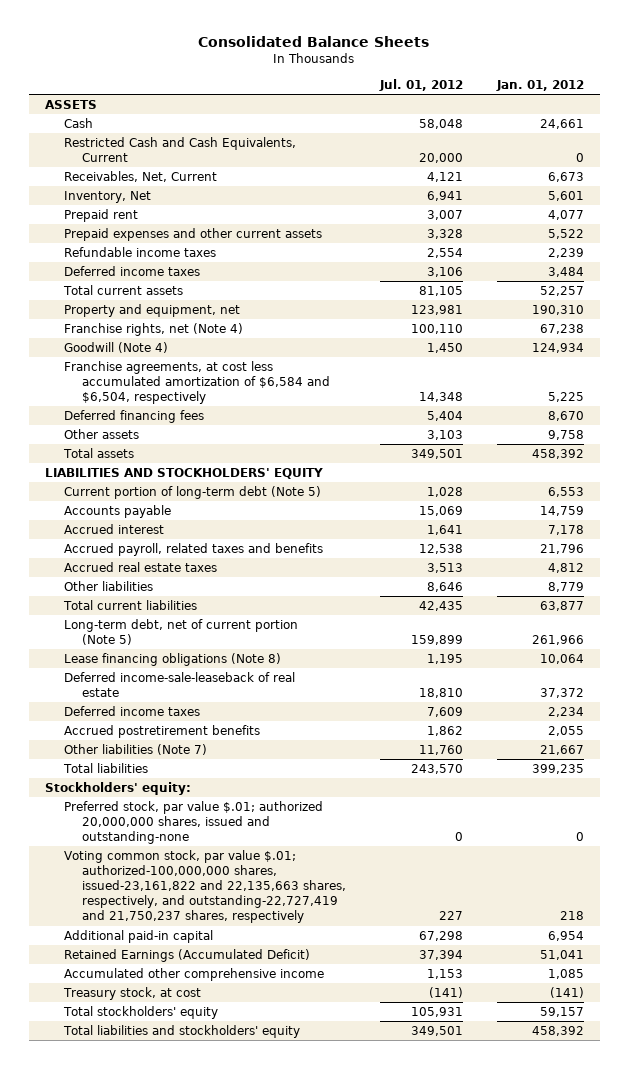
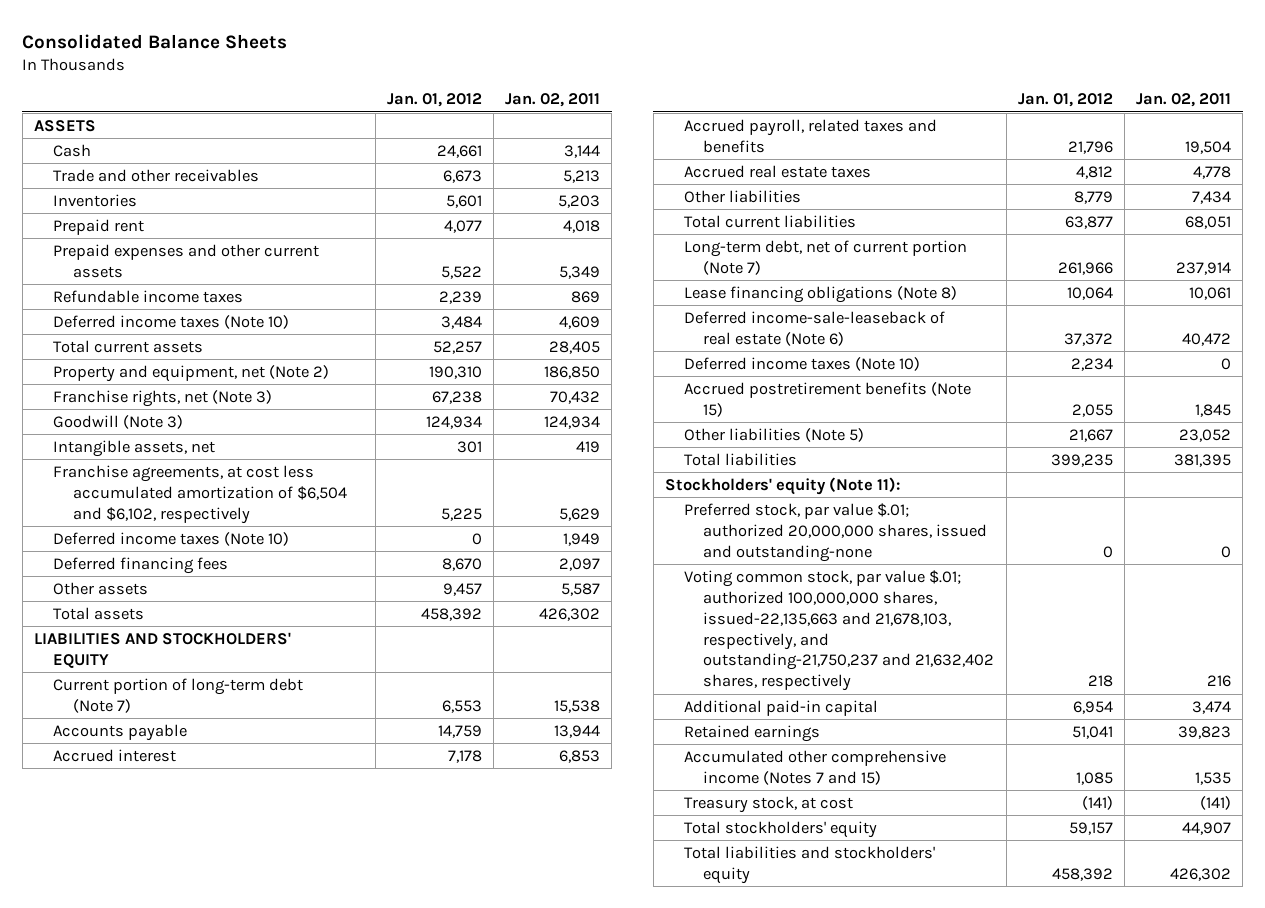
- | Jul. 01, 2012 | Jan. 01, 2012
+ | Jan. 01, 2012 | Jan. 02, 2011
- Restricted Cash and Cash Equivalents, Current | 20,000 | 0
- Receivables, Net, Current | 4,121 | 6,673
- Inventory, Net | 6,941 | 5,601
+ Trade and other receivables | 6,673 | 5,213
+ Inventories | 5,601 | 5,203
- Deferred income taxes | 3,106 | 3,484
+ Deferred income taxes (Note 10) | 3,484 | 4,609
- Property and equipment, net | 123,981 | 190,310
- Franchise rights, net (Note 4) | 100,110 | 67,238
- Goodwill (Note 4) | 1,450 | 124,934
- Franchise agreements, at cost less accumulated amortization of $6,584 and $6,504, respectively | 14,348 | 5,225
+ Property and equipment, net (Note 2) | 190,310 | 186,850
+ Franchise rights, net (Note 3) | 67,238 | 70,432
+ Goodwill (Note 3) | 124,934 | 124,934
+ Intangible assets, net | 301 | 419
+ Franchise agreements, at cost less accumulated amortization of $6,504 and $6,102, respectively | 5,225 | 5,629
+ Deferred income taxes (Note 10) | 0 | 1,949
- Other assets | 3,103 | 9,758
+ Other assets | 9,457 | 5,587
- Current portion of long-term debt (Note 5) | 1,028 | 6,553
+ Current portion of long-term debt (Note 7) | 6,553 | 15,538
- Long-term debt, net of current portion (Note 5) | 159,899 | 261,966
+ Long-term debt, net of current portion (Note 7) | 261,966 | 237,914
- Deferred income-sale-leaseback of real estate | 18,810 | 37,372
- Deferred income taxes | 7,609 | 2,234
- Accrued postretirement benefits | 1,862 | 2,055
- Other liabilities (Note 7) | 11,760 | 21,667
+ Deferred income-sale-leaseback of real estate (Note 6) | 37,372 | 40,472
+ Deferred income taxes (Note 10) | 2,234 | 0
+ Accrued postretirement benefits (Note 15) | 2,055 | 1,845
+ Other liabilities (Note 5) | 21,667 | 23,052
- Stockholders' equity:
+ Stockholders' equity (Note 11):
- Voting common stock, par value $.01; authorized-100,000,000 shares, issued-23,161,822 and 22,135,663 shares, respectively, and outstanding-22,727,419 and 21,750,237 shares, respectively | 227 | 218
+ Voting common stock, par value $.01; authorized 100,000,000 shares, issued-22,135,663 and 21,678,103, respectively, and outstanding-21,750,237 and 21,632,402 shares, respectively | 218 | 216
- Retained Earnings (Accumulated Deficit) | 37,394 | 51,041
- Accumulated other comprehensive income | 1,153 | 1,085
+ Retained earnings | 51,041 | 39,823
+ Accumulated other comprehensive income (Notes 7 and 15) | 1,085 | 1,535

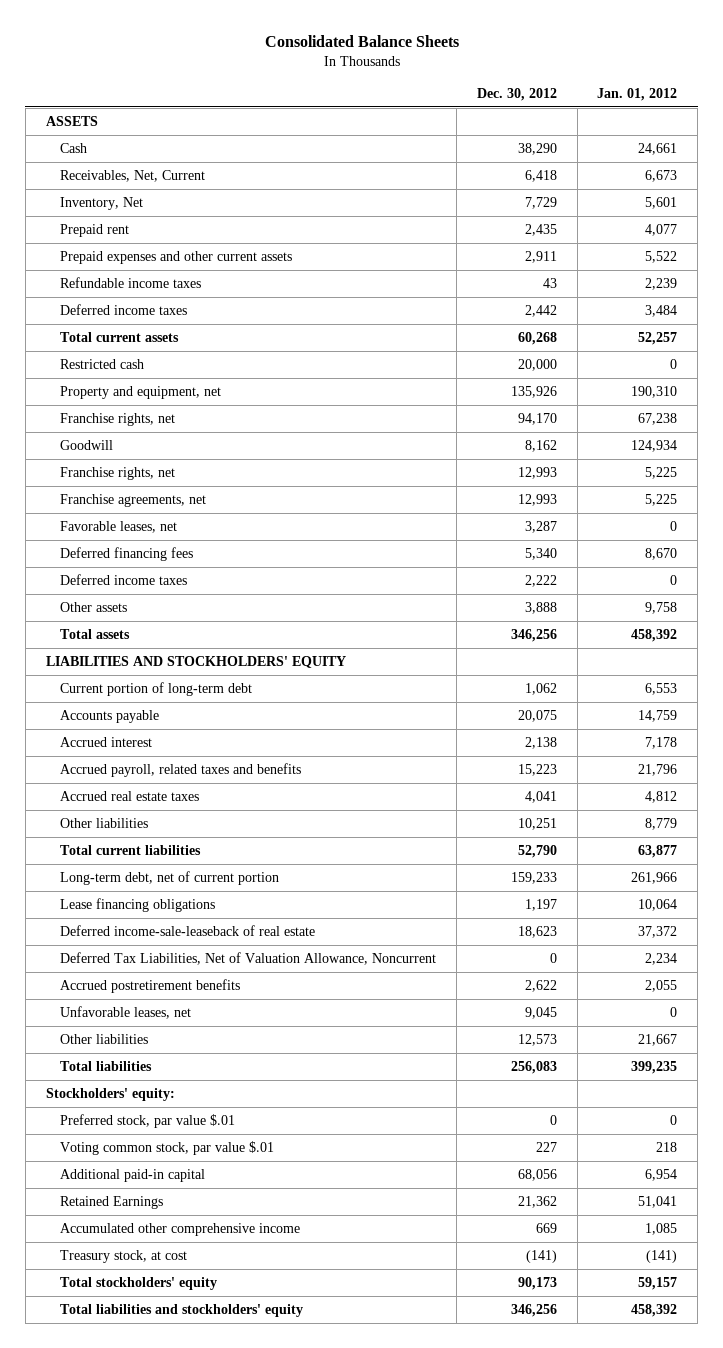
- | Jan. 01, 2012 | Jan. 02, 2011
+ | Dec. 30, 2012 | Jan. 01, 2012
- Trade and other receivables | 6,673 | 5,213
- Inventories | 5,601 | 5,203
+ Receivables, Net, Current | 6,418 | 6,673
+ Inventory, Net | 7,729 | 5,601
- Deferred income taxes (Note 10) | 3,484 | 4,609
+ Deferred income taxes | 2,442 | 3,484
- Property and equipment, net (Note 2) | 190,310 | 186,850
- Franchise rights, net (Note 3) | 67,238 | 70,432
- Goodwill (Note 3) | 124,934 | 124,934
- Intangible assets, net | 301 | 419
- Franchise agreements, at cost less accumulated amortization of $6,504 and $6,102, respectively | 5,225 | 5,629
- Deferred income taxes (Note 10) | 0 | 1,949
+ Restricted cash | 20,000 | 0
+ Property and equipment, net | 135,926 | 190,310
+ Franchise rights, net | 94,170 | 67,238
+ Goodwill | 8,162 | 124,934
+ Franchise rights, net | 12,993 | 5,225
+ Franchise agreements, net | 12,993 | 5,225
+ Favorable leases, net | 3,287 | 0
- Other assets | 9,457 | 5,587
+ Deferred income taxes | 2,222 | 0
+ Other assets | 3,888 | 9,758
- Current portion of long-term debt (Note 7) | 6,553 | 15,538
+ Current portion of long-term debt | 1,062 | 6,553
- Long-term debt, net of current portion (Note 7) | 261,966 | 237,914
- Lease financing obligations (Note 8) | 10,064 | 10,061
- Deferred income-sale-leaseback of real estate (Note 6) | 37,372 | 40,472
- Deferred income taxes (Note 10) | 2,234 | 0
- Accrued postretirement benefits (Note 15) | 2,055 | 1,845
- Other liabilities (Note 5) | 21,667 | 23,052
+ Long-term debt, net of current portion | 159,233 | 261,966
+ Lease financing obligations | 1,197 | 10,064
+ Deferred income-sale-leaseback of real estate | 18,623 | 37,372
+ Deferred Tax Liabilities, Net of Valuation Allowance, Noncurrent | 0 | 2,234
+ Accrued postretirement benefits | 2,622 | 2,055
+ Unfavorable leases, net | 9,045 | 0
+ Other liabilities | 12,573 | 21,667
- Stockholders' equity (Note 11):
- Preferred stock, par value $.01; authorized 20,000,000 shares, issued and outstanding-none | 0 | 0
- Voting common stock, par value $.01; authorized 100,000,000 shares, issued-22,135,663 and 21,678,103, respectively, and outstanding-21,750,237 and 21,632,402 shares, respectively | 218 | 216
+ Stockholders' equity:
+ Preferred stock, par value $.01 | 0 | 0
+ Voting common stock, par value $.01 | 227 | 218
- Retained earnings | 51,041 | 39,823
- Accumulated other comprehensive income (Notes 7 and 15) | 1,085 | 1,535
+ Retained Earnings | 21,362 | 51,041
+ Accumulated other comprehensive income | 669 | 1,085

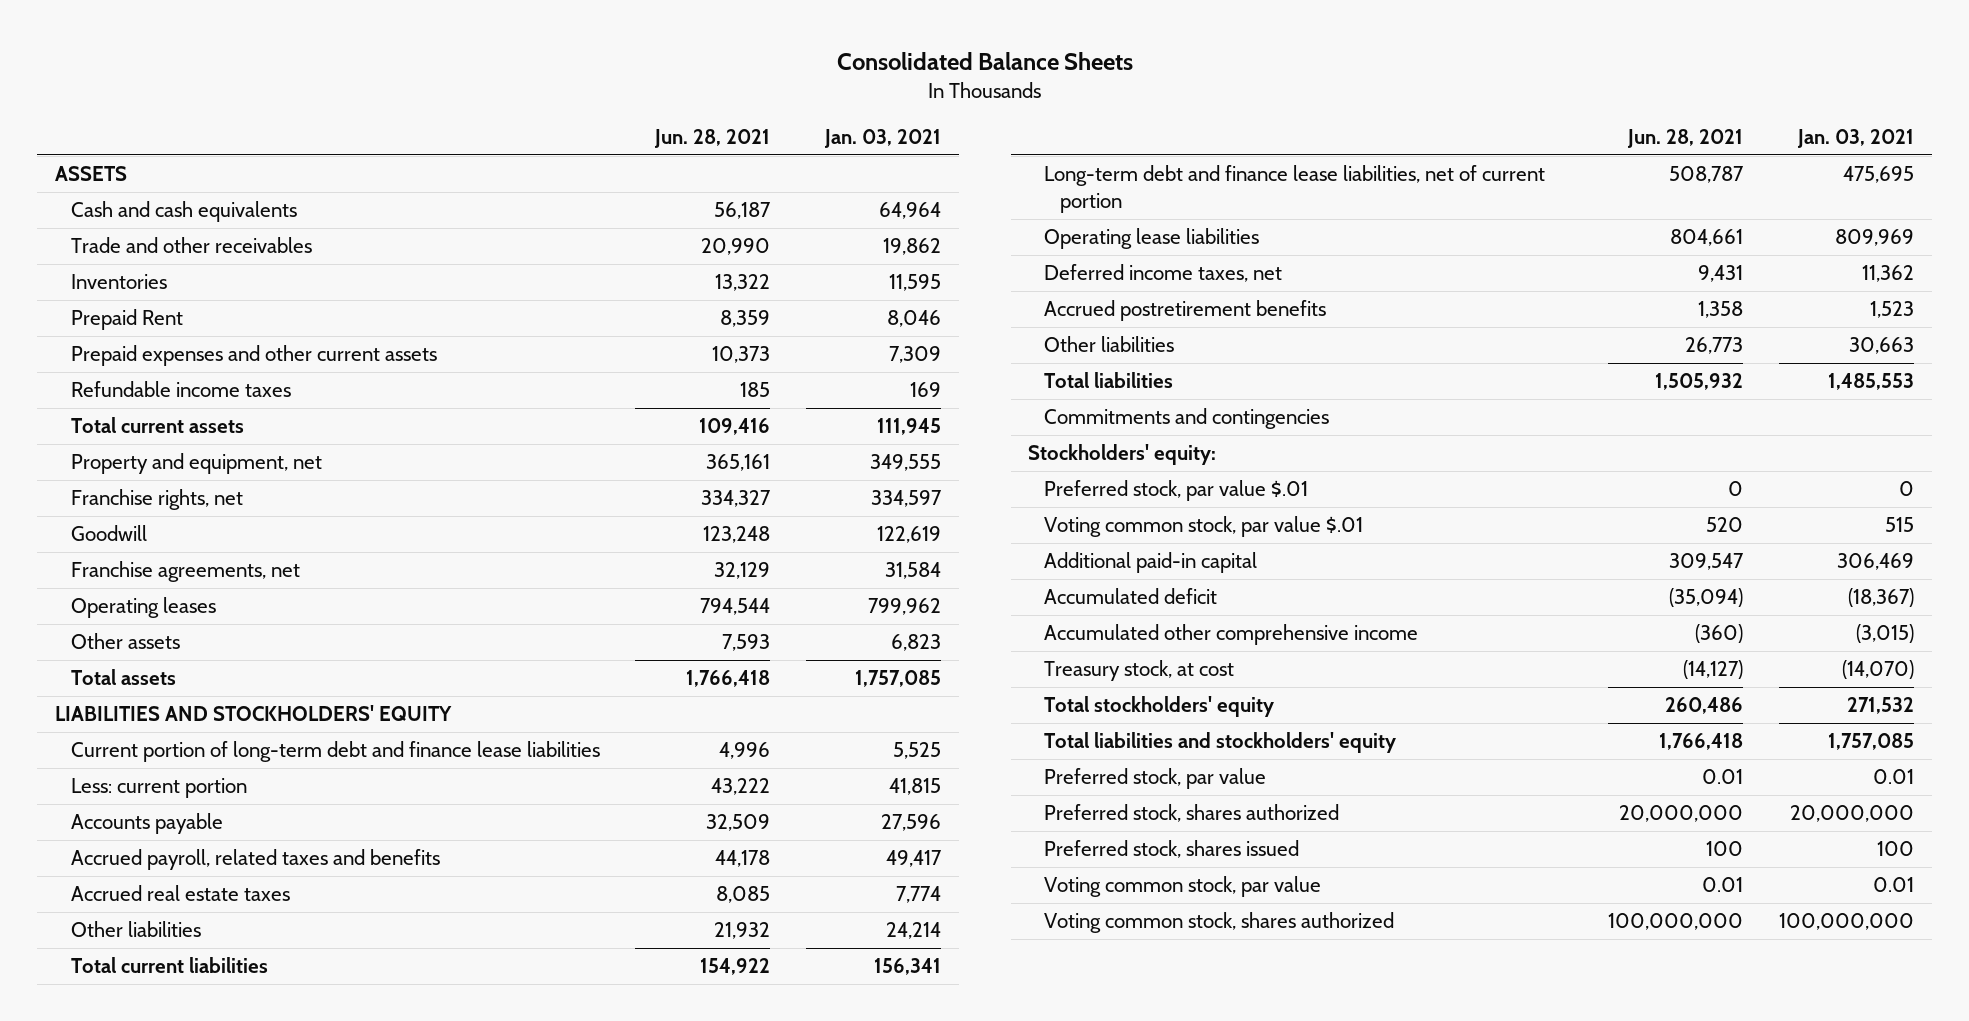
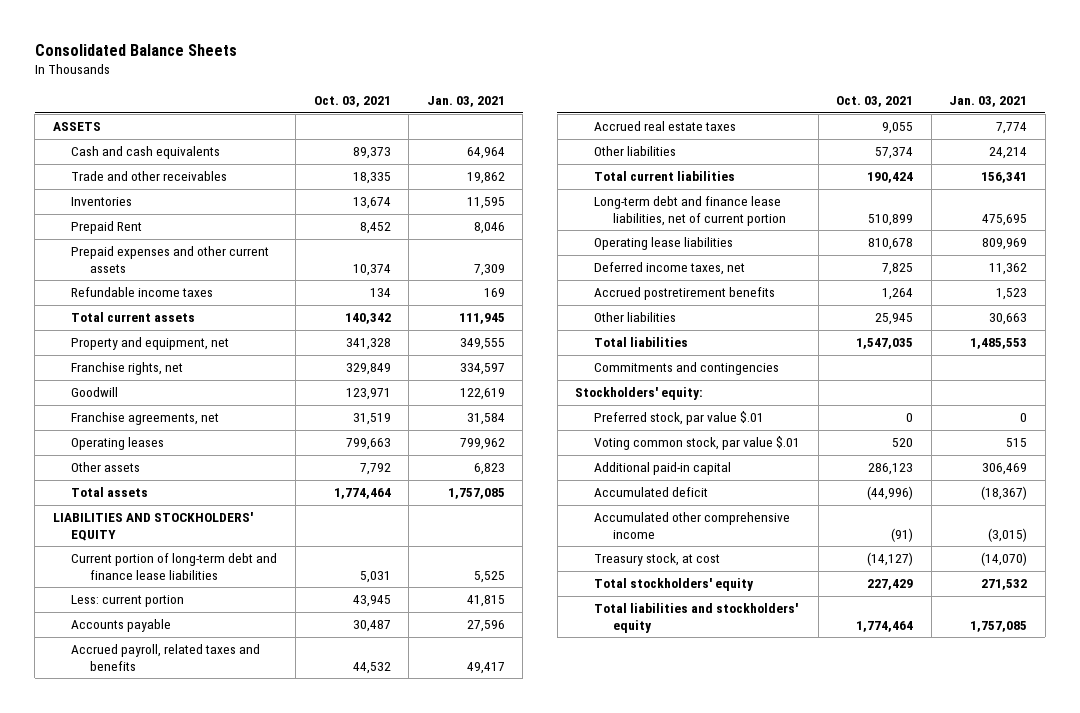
- | Jun. 28, 2021 | Jan. 03, 2021
+ | Oct. 03, 2021 | Jan. 03, 2021
- Preferred stock, par value | 0.01 | 0.01
- Preferred stock, shares authorized | 20,000,000 | 20,000,000
- Preferred stock, shares issued | 100 | 100
- Voting common stock, par value | 0.01 | 0.01
- Voting common stock, shares authorized | 100,000,000 | 100,000,000

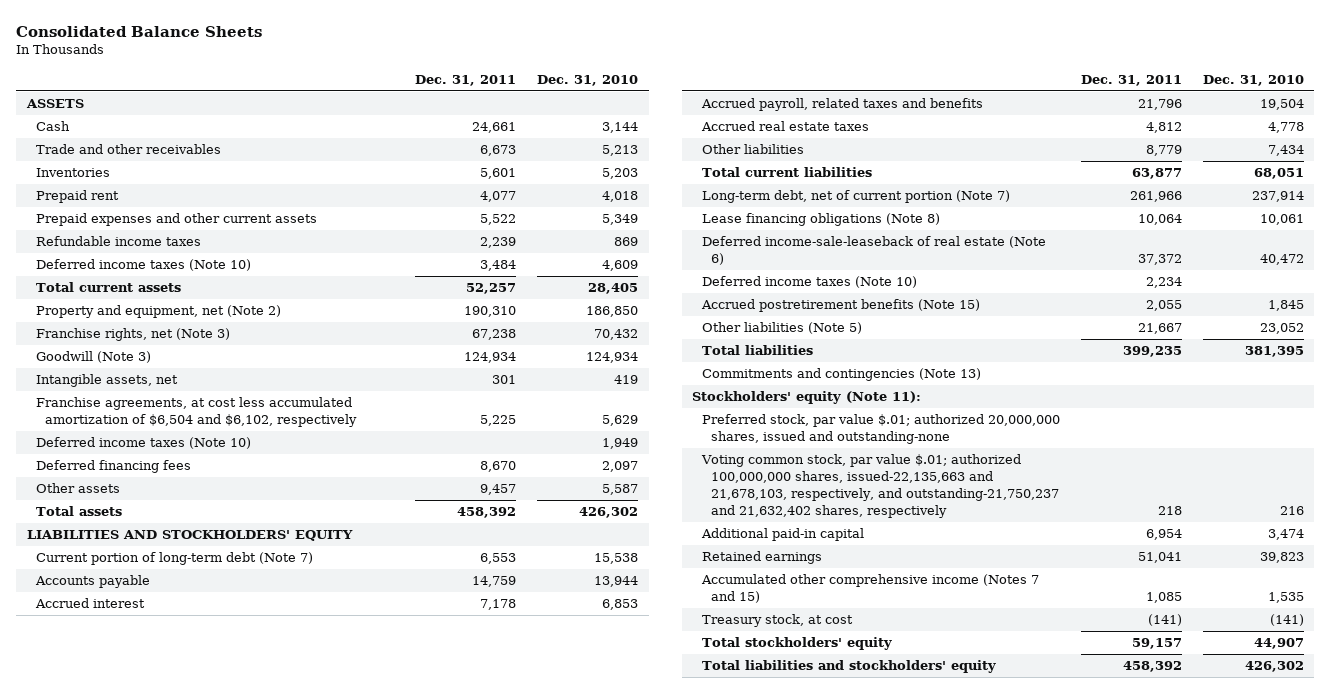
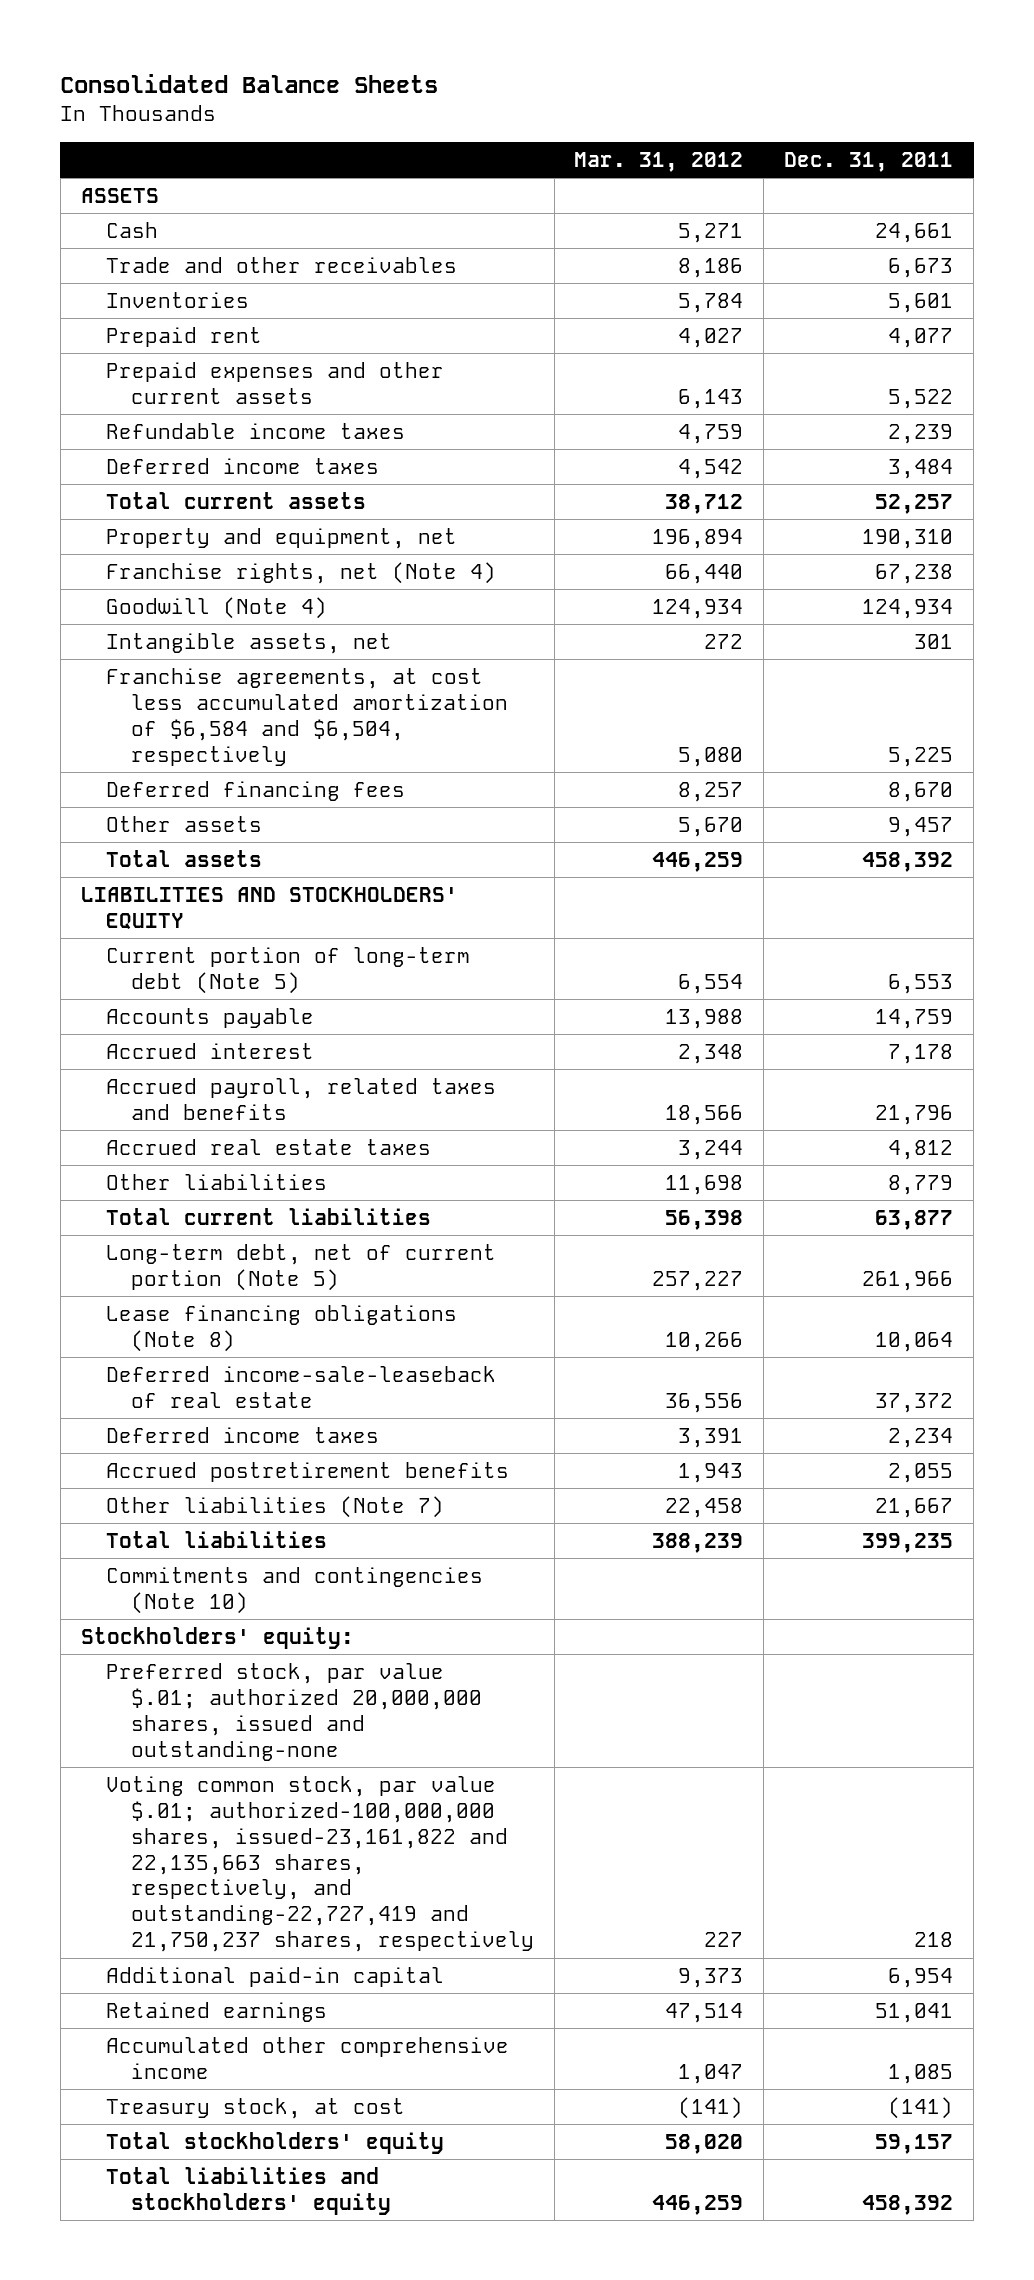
- | Dec. 31, 2011 | Dec. 31, 2010
+ | Mar. 31, 2012 | Dec. 31, 2011
- Deferred income taxes (Note 10) | 3,484 | 4,609
+ Deferred income taxes | 4,542 | 3,484
- Property and equipment, net (Note 2) | 190,310 | 186,850
- Franchise rights, net (Note 3) | 67,238 | 70,432
- Goodwill (Note 3) | 124,934 | 124,934
+ Property and equipment, net | 196,894 | 190,310
+ Franchise rights, net (Note 4) | 66,440 | 67,238
+ Goodwill (Note 4) | 124,934 | 124,934
- Franchise agreements, at cost less accumulated amortization of $6,504 and $6,102, respectively | 5,225 | 5,629
- Deferred income taxes (Note 10) | | 1,949
+ Franchise agreements, at cost less accumulated amortization of $6,584 and $6,504, respectively | 5,080 | 5,225
- Current portion of long-term debt (Note 7) | 6,553 | 15,538
+ Current portion of long-term debt (Note 5) | 6,554 | 6,553
- Long-term debt, net of current portion (Note 7) | 261,966 | 237,914
+ Long-term debt, net of current portion (Note 5) | 257,227 | 261,966
- Deferred income-sale-leaseback of real estate (Note 6) | 37,372 | 40,472
- Deferred income taxes (Note 10) | 2,234 |
- Accrued postretirement benefits (Note 15) | 2,055 | 1,845
- Other liabilities (Note 5) | 21,667 | 23,052
+ Deferred income-sale-leaseback of real estate | 36,556 | 37,372
+ Deferred income taxes | 3,391 | 2,234
+ Accrued postretirement benefits | 1,943 | 2,055
+ Other liabilities (Note 7) | 22,458 | 21,667
- Commitments and contingencies (Note 13)
- Stockholders' equity (Note 11):
+ Commitments and contingencies (Note 10)
+ Stockholders' equity:
- Voting common stock, par value $.01; authorized 100,000,000 shares, issued-22,135,663 and 21,678,103, respectively, and outstanding-21,750,237 and 21,632,402 shares, respectively | 218 | 216
+ Voting common stock, par value $.01; authorized-100,000,000 shares, issued-23,161,822 and 22,135,663 shares, respectively, and outstanding-22,727,419 and 21,750,237 shares, respectively | 227 | 218
- Accumulated other comprehensive income (Notes 7 and 15) | 1,085 | 1,535
+ Accumulated other comprehensive income | 1,047 | 1,085

